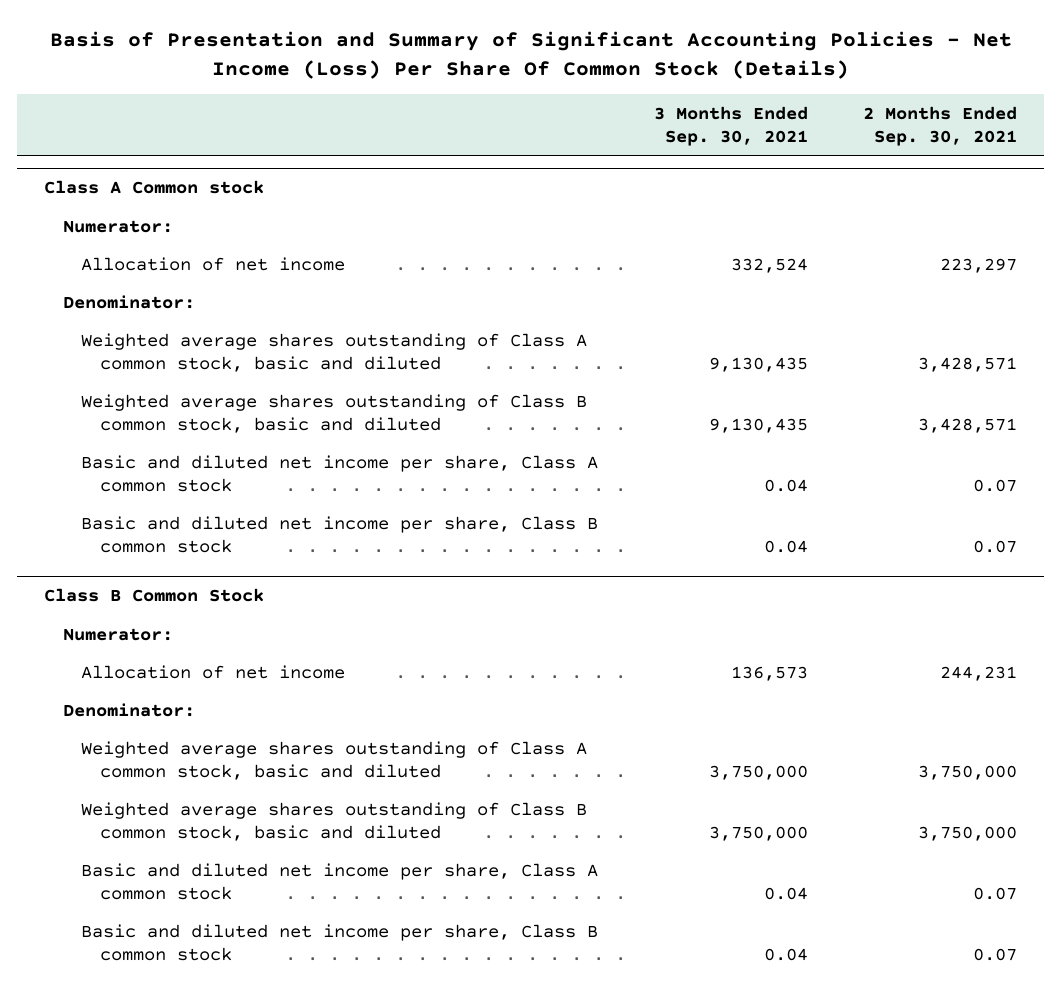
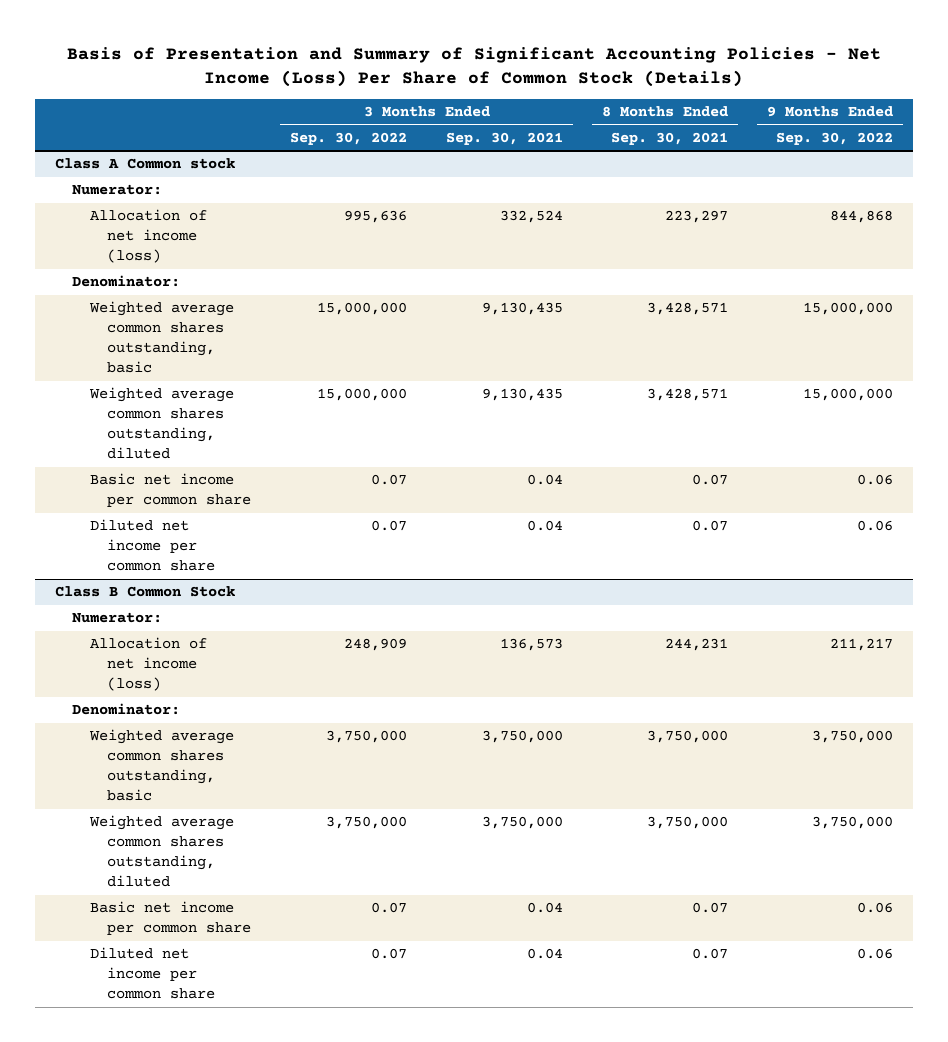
- Basis of Presentation and Summary of Significant Accounting Policies - Net Income (Loss) Per Share Of Common Stock (Details)
+ Basis of Presentation and Summary of Significant Accounting Policies - Net Income (Loss) Per Share of Common Stock (Details)
- | 3 Months Ended Sep. 30, 2021 | 2 Months Ended Sep. 30, 2021
+ | 3 Months Ended Sep. 30, 2022 | 3 Months Ended Sep. 30, 2021 | 8 Months Ended Sep. 30, 2021 | 9 Months Ended Sep. 30, 2022
@ Class A Common stock
- Allocation of net income | 332,524 | 223,297
+ Allocation of net income (loss) | 995,636 | 332,524 | 223,297 | 844,868
- Weighted average shares outstanding of Class A common stock, basic and diluted | 9,130,435 | 3,428,571
- Weighted average shares outstanding of Class B common stock, basic and diluted | 9,130,435 | 3,428,571
- Basic and diluted net income per share, Class A common stock | 0.04 | 0.07
- Basic and diluted net income per share, Class B common stock | 0.04 | 0.07
+ Weighted average common shares outstanding, basic | 15,000,000 | 9,130,435 | 3,428,571 | 15,000,000
+ Weighted average common shares outstanding, diluted | 15,000,000 | 9,130,435 | 3,428,571 | 15,000,000
+ Basic net income per common share | 0.07 | 0.04 | 0.07 | 0.06
+ Diluted net income per common share | 0.07 | 0.04 | 0.07 | 0.06
@ Class B Common Stock
- Allocation of net income | 136,573 | 244,231
+ Allocation of net income (loss) | 248,909 | 136,573 | 244,231 | 211,217
- Weighted average shares outstanding of Class A common stock, basic and diluted | 3,750,000 | 3,750,000
- Weighted average shares outstanding of Class B common stock, basic and diluted | 3,750,000 | 3,750,000
- Basic and diluted net income per share, Class A common stock | 0.04 | 0.07
- Basic and diluted net income per share, Class B common stock | 0.04 | 0.07
+ Weighted average common shares outstanding, basic | 3,750,000 | 3,750,000 | 3,750,000 | 3,750,000
+ Weighted average common shares outstanding, diluted | 3,750,000 | 3,750,000 | 3,750,000 | 3,750,000
+ Basic net income per common share | 0.07 | 0.04 | 0.07 | 0.06
+ Diluted net income per common share | 0.07 | 0.04 | 0.07 | 0.06

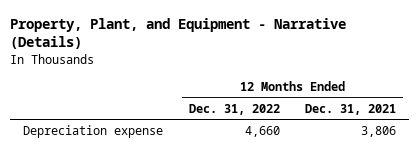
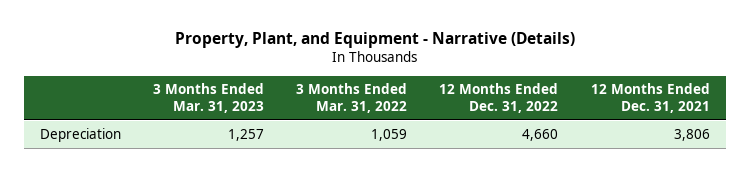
- | 12 Months Ended Dec. 31, 2022 | 12 Months Ended Dec. 31, 2021
+ | 3 Months Ended Mar. 31, 2023 | 3 Months Ended Mar. 31, 2022 | 12 Months Ended Dec. 31, 2022 | 12 Months Ended Dec. 31, 2021
- Depreciation expense | 4,660 | 3,806
+ Depreciation | 1,257 | 1,059 | 4,660 | 3,806

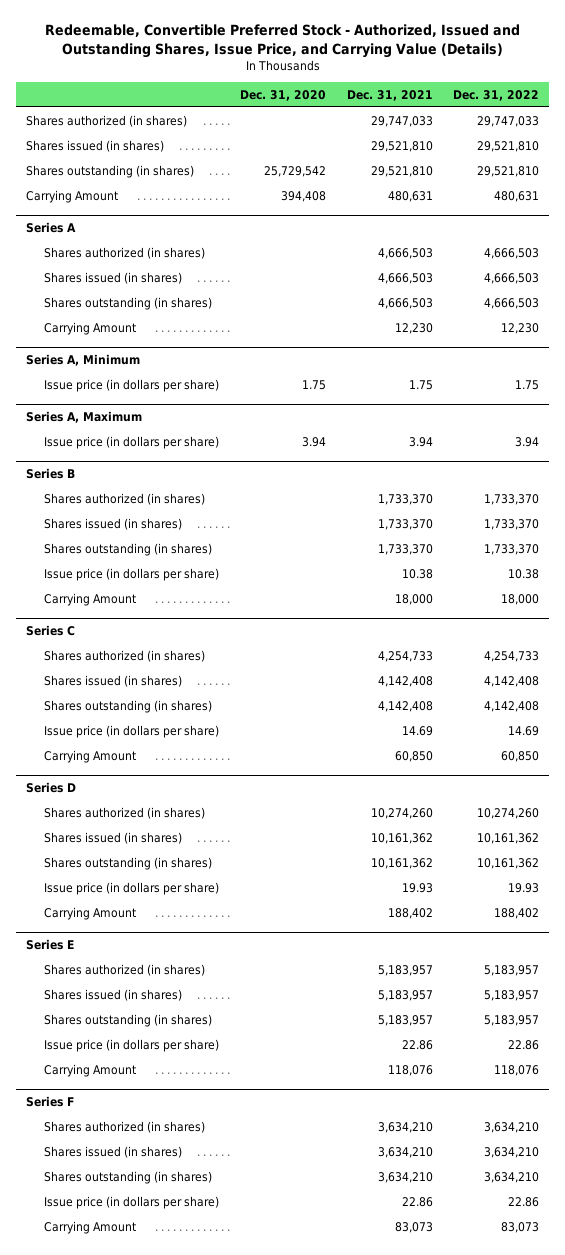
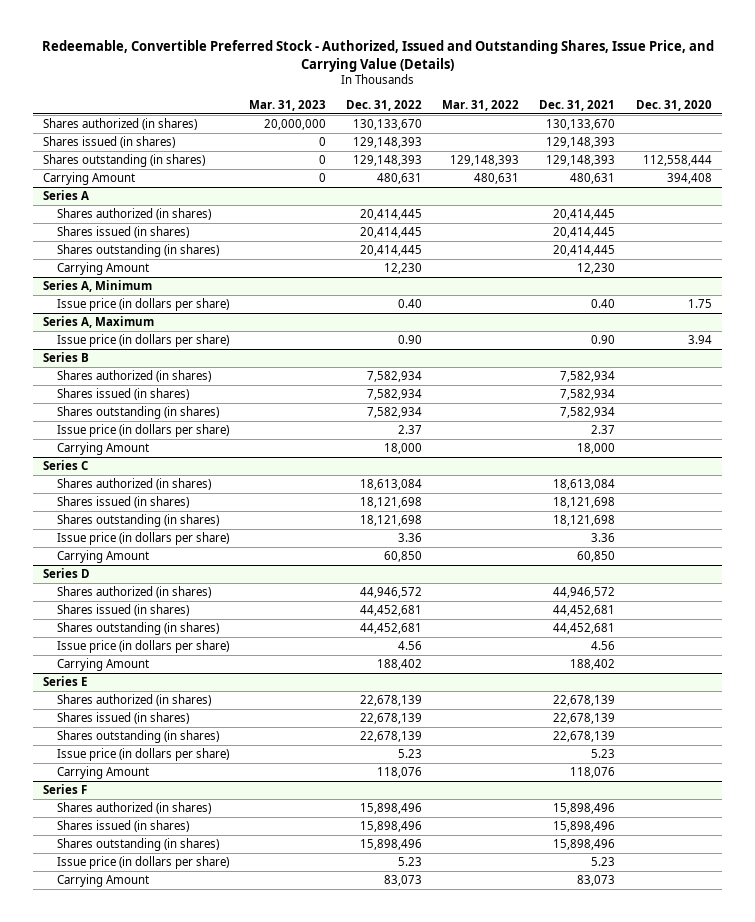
- | Dec. 31, 2020 | Dec. 31, 2021 | Dec. 31, 2022
+ | Mar. 31, 2023 | Dec. 31, 2022 | Mar. 31, 2022 | Dec. 31, 2021 | Dec. 31, 2020
- Shares authorized (in shares) | | 29,747,033 | 29,747,033
- Shares issued (in shares) | | 29,521,810 | 29,521,810
- Shares outstanding (in shares) | 25,729,542 | 29,521,810 | 29,521,810
+ Shares authorized (in shares) | 20,000,000 | 130,133,670 | | 130,133,670 |
+ Shares issued (in shares) | 0 | 129,148,393 | | 129,148,393 |
+ Shares outstanding (in shares) | 0 | 129,148,393 | 129,148,393 | 129,148,393 | 112,558,444
@ Series A
- Shares authorized (in shares) | | 4,666,503 | 4,666,503
- Shares issued (in shares) | | 4,666,503 | 4,666,503
- Shares outstanding (in shares) | | 4,666,503 | 4,666,503
+ Shares authorized (in shares) | | 20,414,445 | | 20,414,445 |
+ Shares issued (in shares) | | 20,414,445 | | 20,414,445 |
+ Shares outstanding (in shares) | | 20,414,445 | | 20,414,445 |
@ Series A, Minimum
- Issue price (in dollars per share) | 1.75 | 1.75 | 1.75
+ Issue price (in dollars per share) | | 0.40 | | 0.40 | 1.75
@ Series A, Maximum
- Issue price (in dollars per share) | 3.94 | 3.94 | 3.94
+ Issue price (in dollars per share) | | 0.90 | | 0.90 | 3.94
@ Series B
- Shares authorized (in shares) | | 1,733,370 | 1,733,370
- Shares issued (in shares) | | 1,733,370 | 1,733,370
- Shares outstanding (in shares) | | 1,733,370 | 1,733,370
- Issue price (in dollars per share) | | 10.38 | 10.38
+ Shares authorized (in shares) | | 7,582,934 | | 7,582,934 |
+ Shares issued (in shares) | | 7,582,934 | | 7,582,934 |
+ Shares outstanding (in shares) | | 7,582,934 | | 7,582,934 |
+ Issue price (in dollars per share) | | 2.37 | | 2.37 |
@ Series C
- Shares authorized (in shares) | | 4,254,733 | 4,254,733
- Shares issued (in shares) | | 4,142,408 | 4,142,408
- Shares outstanding (in shares) | | 4,142,408 | 4,142,408
- Issue price (in dollars per share) | | 14.69 | 14.69
+ Shares authorized (in shares) | | 18,613,084 | | 18,613,084 |
+ Shares issued (in shares) | | 18,121,698 | | 18,121,698 |
+ Shares outstanding (in shares) | | 18,121,698 | | 18,121,698 |
+ Issue price (in dollars per share) | | 3.36 | | 3.36 |
@ Series D
- Shares authorized (in shares) | | 10,274,260 | 10,274,260
- Shares issued (in shares) | | 10,161,362 | 10,161,362
- Shares outstanding (in shares) | | 10,161,362 | 10,161,362
- Issue price (in dollars per share) | | 19.93 | 19.93
+ Shares authorized (in shares) | | 44,946,572 | | 44,946,572 |
+ Shares issued (in shares) | | 44,452,681 | | 44,452,681 |
+ Shares outstanding (in shares) | | 44,452,681 | | 44,452,681 |
+ Issue price (in dollars per share) | | 4.56 | | 4.56 |
@ Series E
- Shares authorized (in shares) | | 5,183,957 | 5,183,957
- Shares issued (in shares) | | 5,183,957 | 5,183,957
- Shares outstanding (in shares) | | 5,183,957 | 5,183,957
- Issue price (in dollars per share) | | 22.86 | 22.86
+ Shares authorized (in shares) | | 22,678,139 | | 22,678,139 |
+ Shares issued (in shares) | | 22,678,139 | | 22,678,139 |
+ Shares outstanding (in shares) | | 22,678,139 | | 22,678,139 |
+ Issue price (in dollars per share) | | 5.23 | | 5.23 |
@ Series F
- Shares authorized (in shares) | | 3,634,210 | 3,634,210
- Shares issued (in shares) | | 3,634,210 | 3,634,210
- Shares outstanding (in shares) | | 3,634,210 | 3,634,210
- Issue price (in dollars per share) | | 22.86 | 22.86
+ Shares authorized (in shares) | | 15,898,496 | | 15,898,496 |
+ Shares issued (in shares) | | 15,898,496 | | 15,898,496 |
+ Shares outstanding (in shares) | | 15,898,496 | | 15,898,496 |
+ Issue price (in dollars per share) | | 5.23 | | 5.23 |

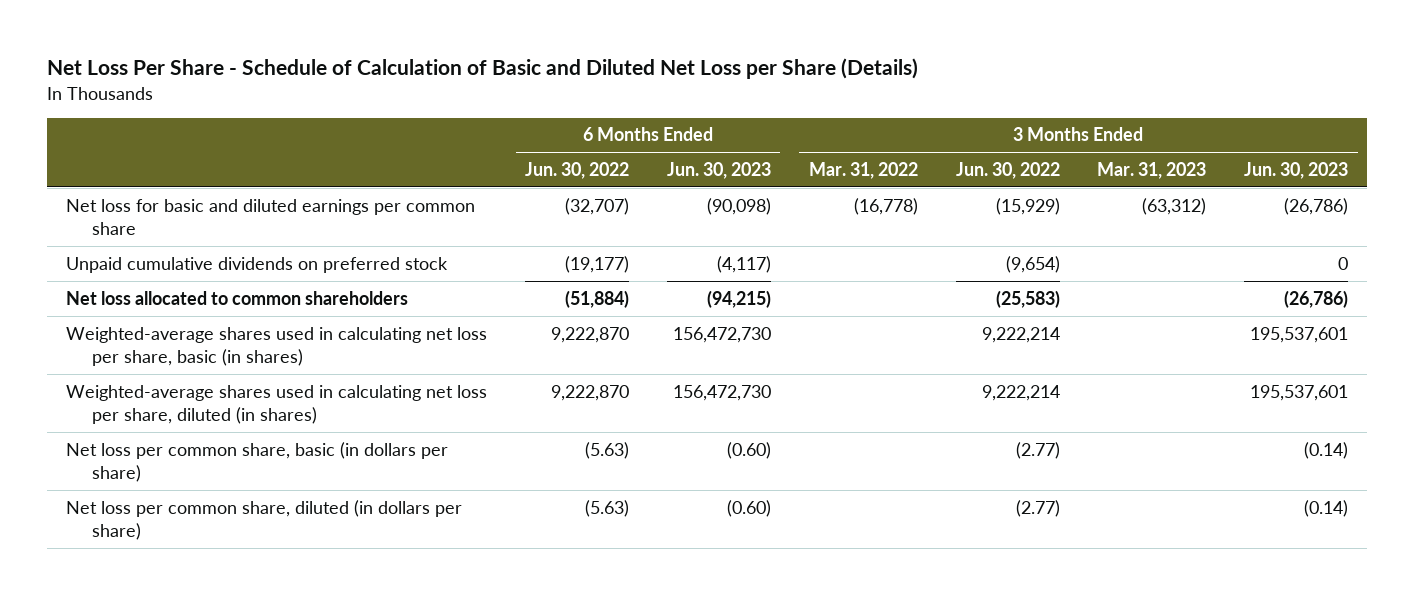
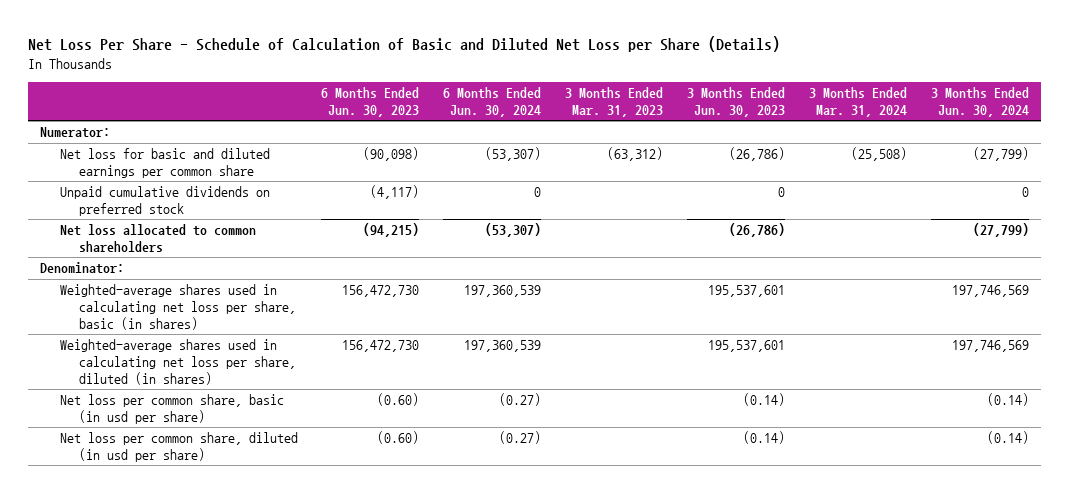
- | 6 Months Ended Jun. 30, 2022 | 6 Months Ended Jun. 30, 2023 | 3 Months Ended Mar. 31, 2022 | 3 Months Ended Jun. 30, 2022 | 3 Months Ended Mar. 31, 2023 | 3 Months Ended Jun. 30, 2023
+ | 6 Months Ended Jun. 30, 2023 | 6 Months Ended Jun. 30, 2024 | 3 Months Ended Mar. 31, 2023 | 3 Months Ended Jun. 30, 2023 | 3 Months Ended Mar. 31, 2024 | 3 Months Ended Jun. 30, 2024
+ Numerator:
+ Denominator:
- Net loss per common share, basic (in dollars per share) | (5.63) | (0.60) | | (2.77) | | (0.14)
- Net loss per common share, diluted (in dollars per share) | (5.63) | (0.60) | | (2.77) | | (0.14)
+ Net loss per common share, basic (in usd per share) | (0.60) | (0.27) | | (0.14) | | (0.14)
+ Net loss per common share, diluted (in usd per share) | (0.60) | (0.27) | | (0.14) | | (0.14)

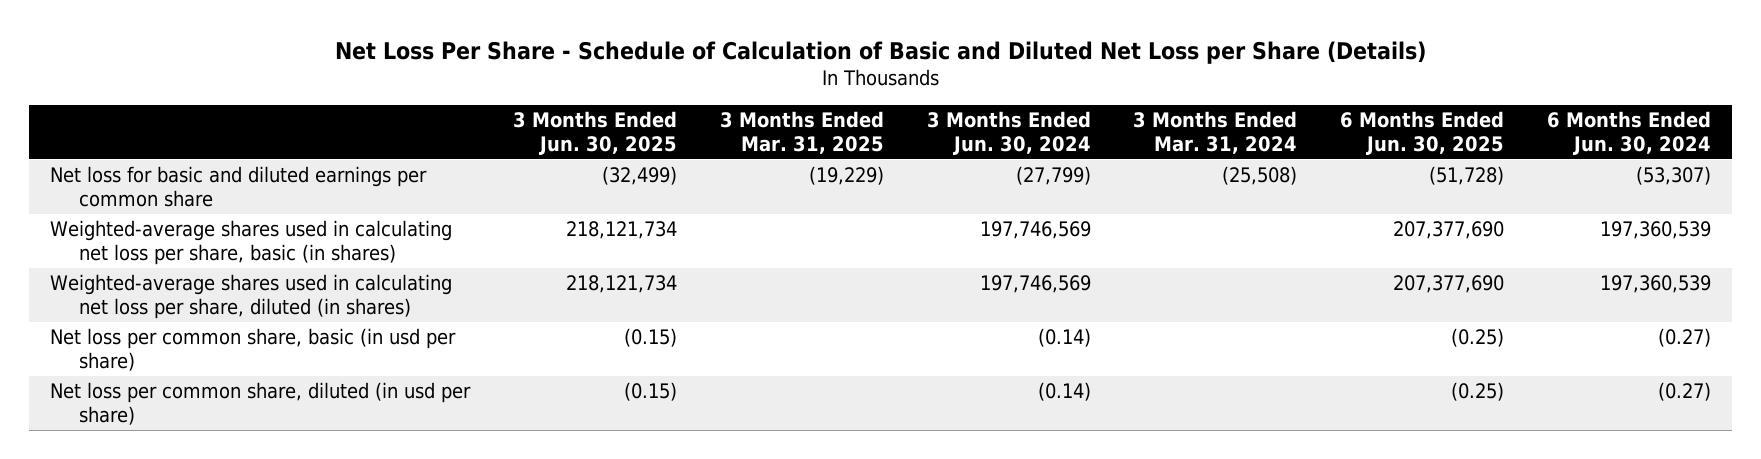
- | 6 Months Ended Jun. 30, 2023 | 6 Months Ended Jun. 30, 2024 | 3 Months Ended Mar. 31, 2023 | 3 Months Ended Jun. 30, 2023 | 3 Months Ended Mar. 31, 2024 | 3 Months Ended Jun. 30, 2024
+ | 3 Months Ended Jun. 30, 2025 | 3 Months Ended Mar. 31, 2025 | 3 Months Ended Jun. 30, 2024 | 3 Months Ended Mar. 31, 2024 | 6 Months Ended Jun. 30, 2025 | 6 Months Ended Jun. 30, 2024
- Numerator:
- Unpaid cumulative dividends on preferred stock | (4,117) | 0 | | 0 | | 0
- Net loss allocated to common shareholders | (94,215) | (53,307) | | (26,786) | | (27,799)
- Denominator:

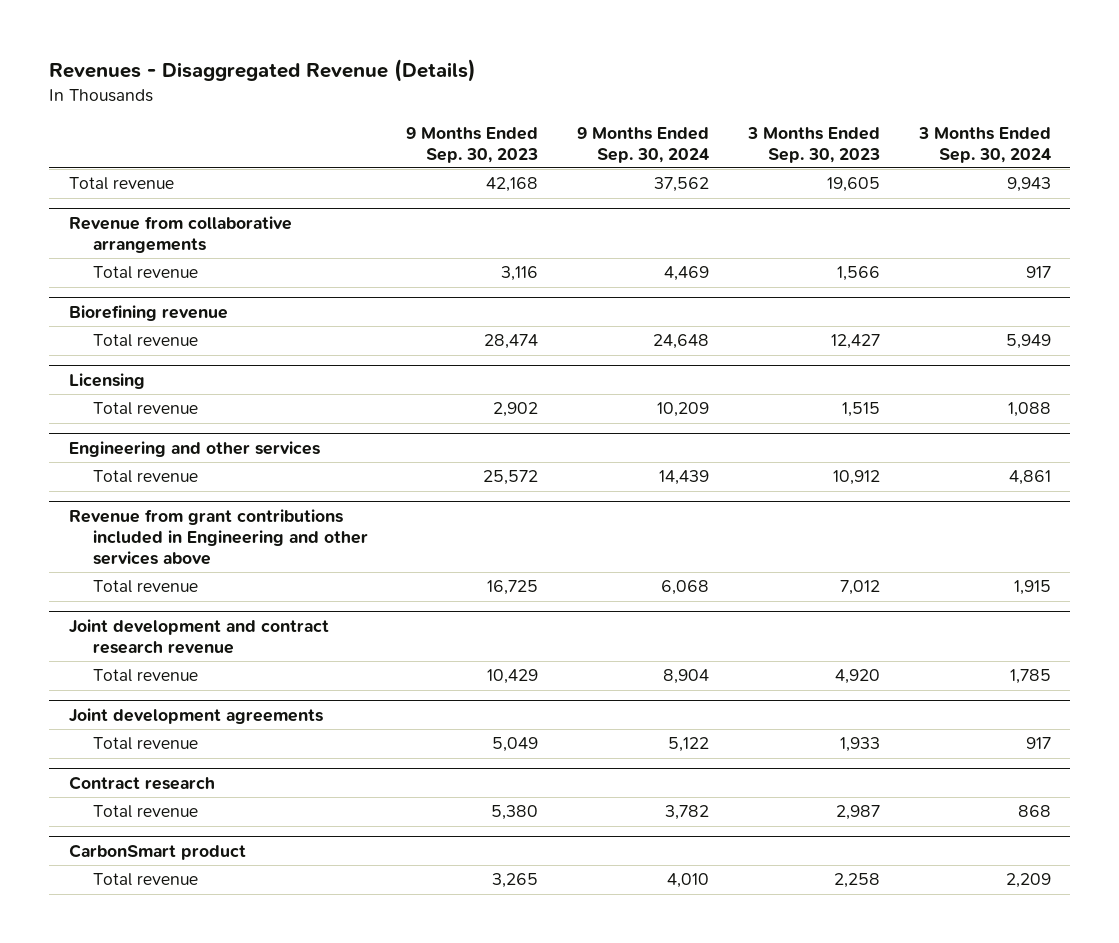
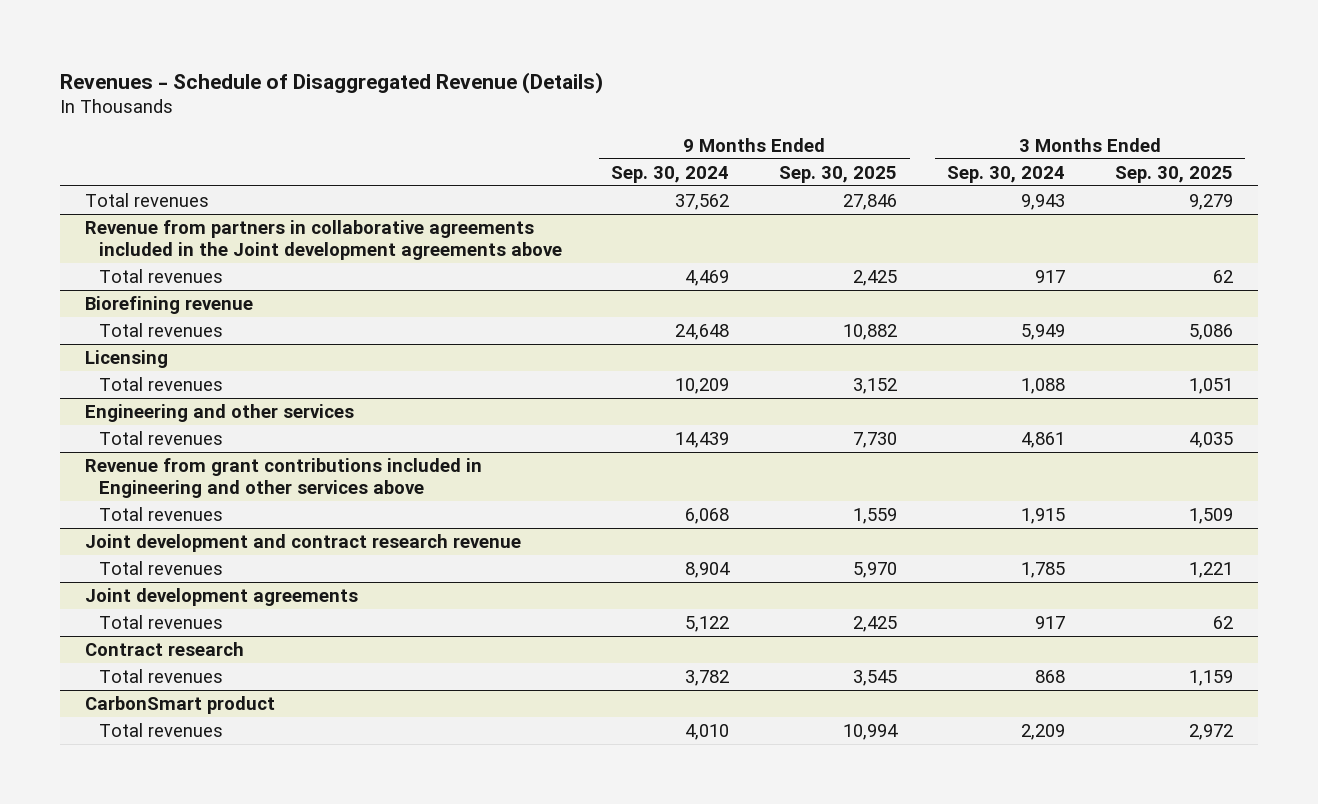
- Revenues - Disaggregated Revenue (Details)
+ Revenues - Schedule of Disaggregated Revenue (Details)
- | 9 Months Ended Sep. 30, 2023 | 9 Months Ended Sep. 30, 2024 | 3 Months Ended Sep. 30, 2023 | 3 Months Ended Sep. 30, 2024
+ | 9 Months Ended Sep. 30, 2024 | 9 Months Ended Sep. 30, 2025 | 3 Months Ended Sep. 30, 2024 | 3 Months Ended Sep. 30, 2025
- Total revenue | 42,168 | 37,562 | 19,605 | 9,943
- Revenue from collaborative arrangements
- Total revenue | 3,116 | 4,469 | 1,566 | 917
+ Total revenues | 37,562 | 27,846 | 9,943 | 9,279
+ Revenue from partners in collaborative agreements included in the Joint development agreements above
+ Total revenues | 4,469 | 2,425 | 917 | 62
@ Biorefining revenue
- Total revenue | 28,474 | 24,648 | 12,427 | 5,949
+ Total revenues | 24,648 | 10,882 | 5,949 | 5,086
@ Licensing
- Total revenue | 2,902 | 10,209 | 1,515 | 1,088
+ Total revenues | 10,209 | 3,152 | 1,088 | 1,051
@ Engineering and other services
- Total revenue | 25,572 | 14,439 | 10,912 | 4,861
+ Total revenues | 14,439 | 7,730 | 4,861 | 4,035
@ Revenue from grant contributions included in Engineering and other services above
- Total revenue | 16,725 | 6,068 | 7,012 | 1,915
+ Total revenues | 6,068 | 1,559 | 1,915 | 1,509
@ Joint development and contract research revenue
- Total revenue | 10,429 | 8,904 | 4,920 | 1,785
+ Total revenues | 8,904 | 5,970 | 1,785 | 1,221
@ Joint development agreements
- Total revenue | 5,049 | 5,122 | 1,933 | 917
+ Total revenues | 5,122 | 2,425 | 917 | 62
@ Contract research
- Total revenue | 5,380 | 3,782 | 2,987 | 868
+ Total revenues | 3,782 | 3,545 | 868 | 1,159
@ CarbonSmart product
- Total revenue | 3,265 | 4,010 | 2,258 | 2,209
+ Total revenues | 4,010 | 10,994 | 2,209 | 2,972

